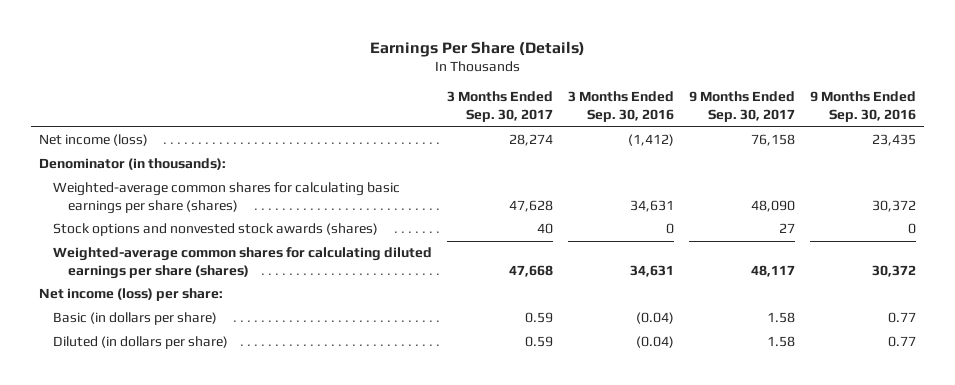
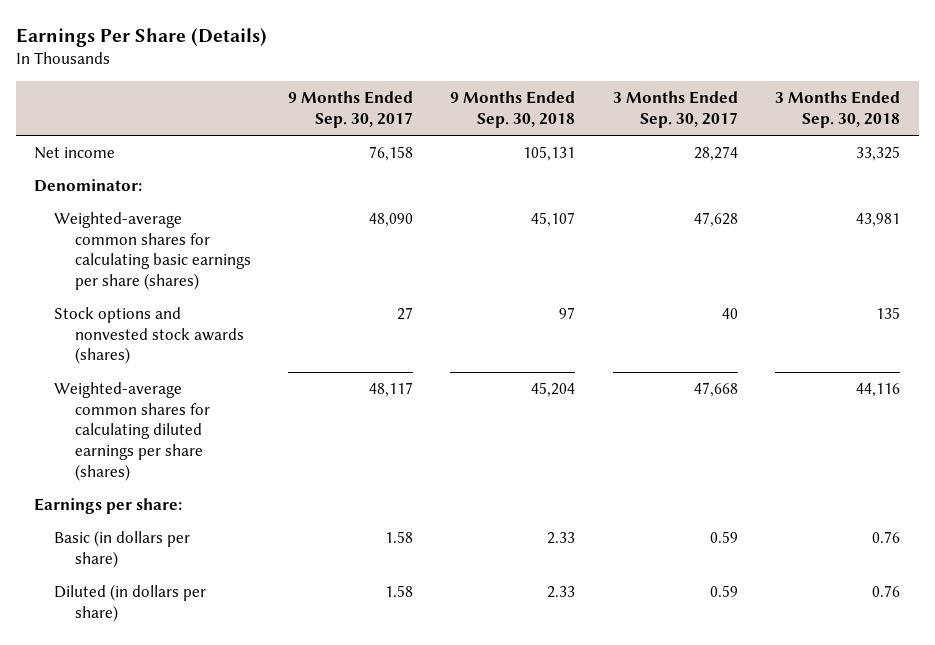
- | 3 Months Ended Sep. 30, 2017 | 3 Months Ended Sep. 30, 2016 | 9 Months Ended Sep. 30, 2017 | 9 Months Ended Sep. 30, 2016
+ | 9 Months Ended Sep. 30, 2017 | 9 Months Ended Sep. 30, 2018 | 3 Months Ended Sep. 30, 2017 | 3 Months Ended Sep. 30, 2018
- Net income (loss) | 28,274 | (1,412) | 76,158 | 23,435
- Denominator (in thousands):
+ Net income | 76,158 | 105,131 | 28,274 | 33,325
+ Denominator:
- Net income (loss) per share:
+ Earnings per share:

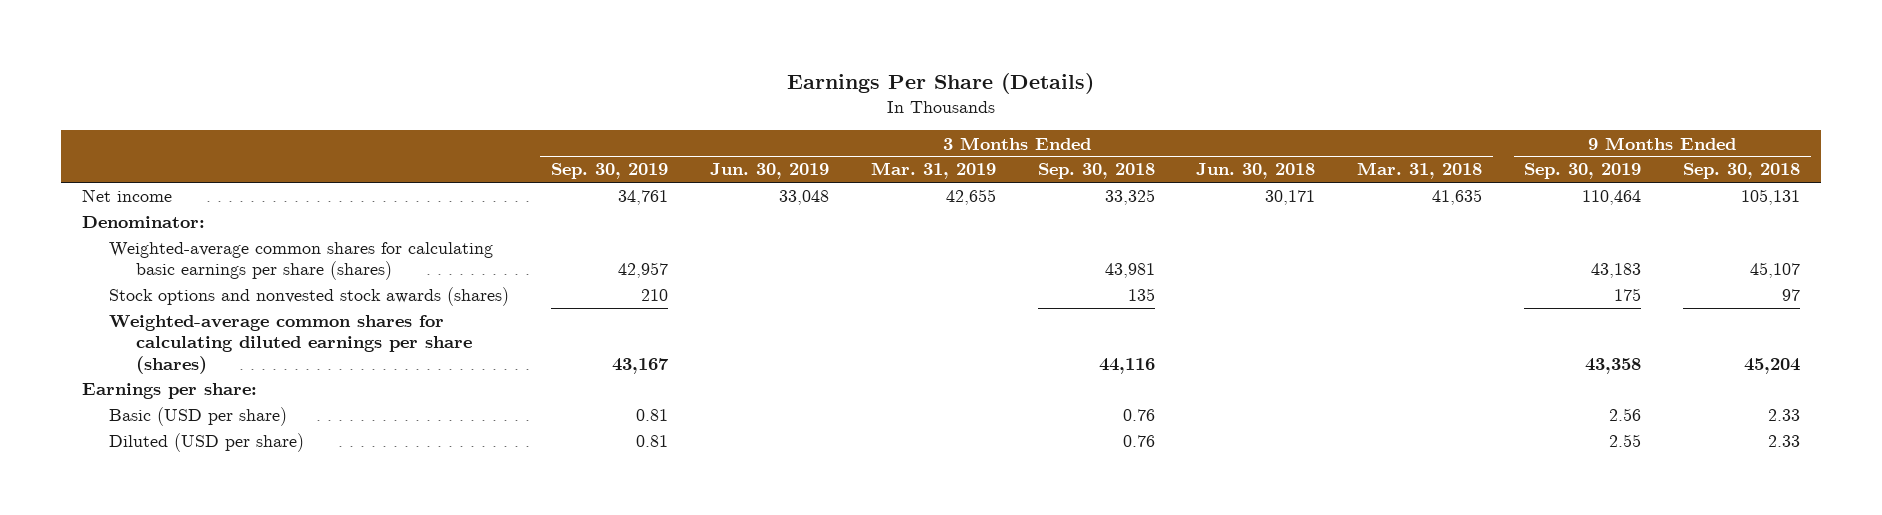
- | 9 Months Ended Sep. 30, 2017 | 9 Months Ended Sep. 30, 2018 | 3 Months Ended Sep. 30, 2017 | 3 Months Ended Sep. 30, 2018
+ | 3 Months Ended Sep. 30, 2019 | 3 Months Ended Jun. 30, 2019 | 3 Months Ended Mar. 31, 2019 | 3 Months Ended Sep. 30, 2018 | 3 Months Ended Jun. 30, 2018 | 3 Months Ended Mar. 31, 2018 | 9 Months Ended Sep. 30, 2019 | 9 Months Ended Sep. 30, 2018
- Basic (in dollars per share) | 1.58 | 2.33 | 0.59 | 0.76
- Diluted (in dollars per share) | 1.58 | 2.33 | 0.59 | 0.76
+ Basic (USD per share) | 0.81 | | | 0.76 | | | 2.56 | 2.33
+ Diluted (USD per share) | 0.81 | | | 0.76 | | | 2.55 | 2.33

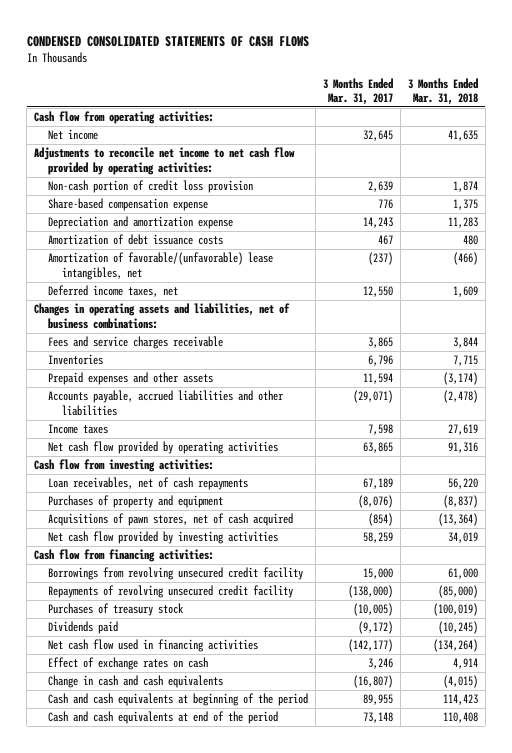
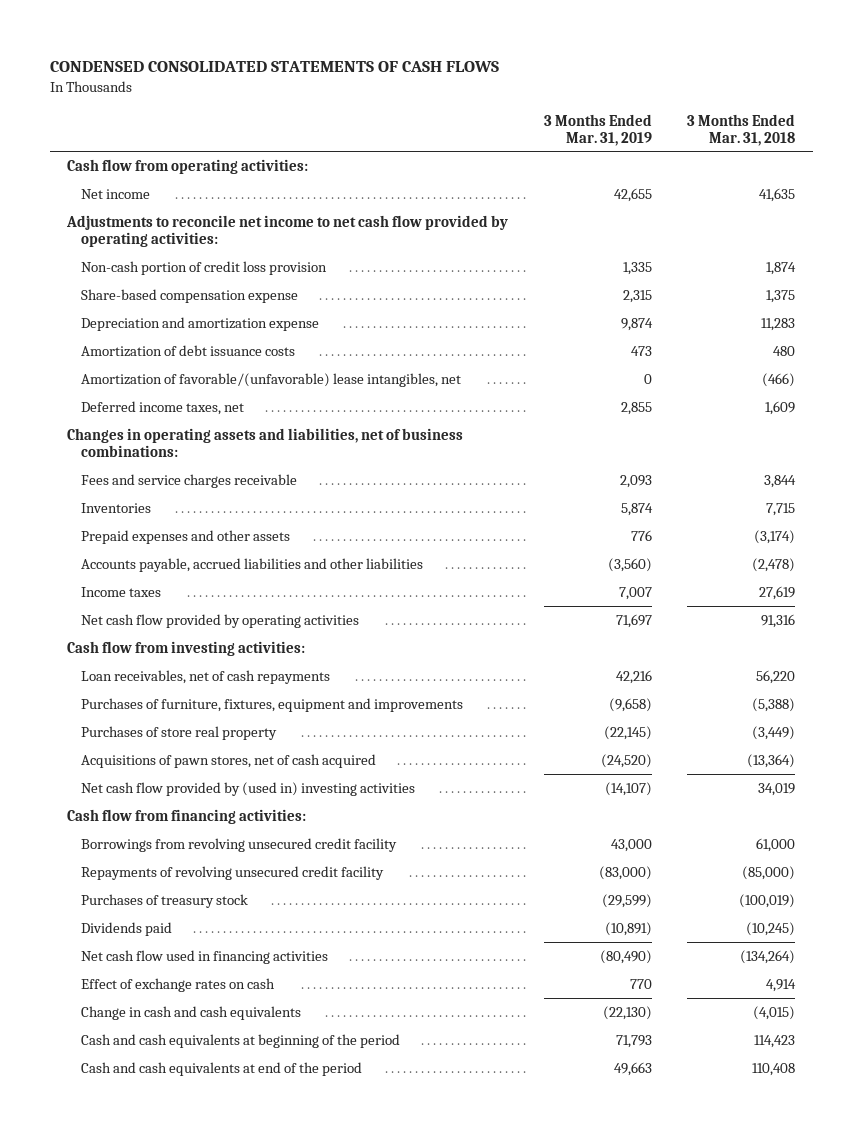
- | 3 Months Ended Mar. 31, 2017 | 3 Months Ended Mar. 31, 2018
+ | 3 Months Ended Mar. 31, 2019 | 3 Months Ended Mar. 31, 2018
- Purchases of property and equipment | (8,076) | (8,837)
+ Purchases of furniture, fixtures, equipment and improvements | (9,658) | (5,388)
+ Purchases of store real property | (22,145) | (3,449)
- Net cash flow provided by investing activities | 58,259 | 34,019
+ Net cash flow provided by (used in) investing activities | (14,107) | 34,019

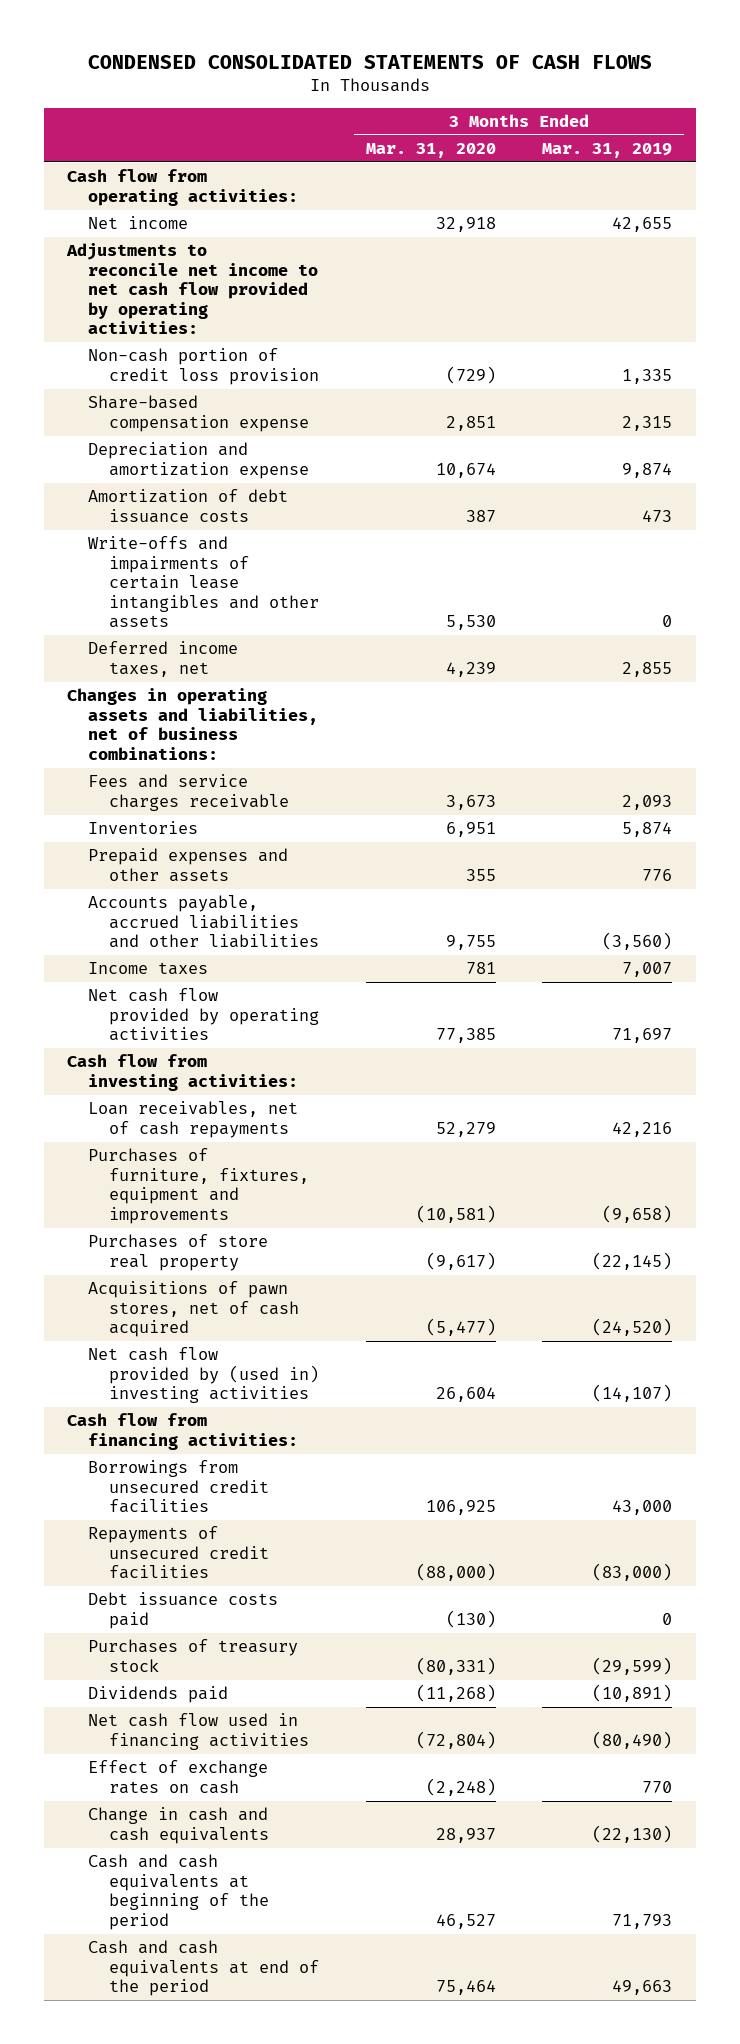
- | 3 Months Ended Mar. 31, 2019 | 3 Months Ended Mar. 31, 2018
+ | 3 Months Ended Mar. 31, 2020 | 3 Months Ended Mar. 31, 2019
- Amortization of favorable/(unfavorable) lease intangibles, net | 0 | (466)
+ Write-offs and impairments of certain lease intangibles and other assets | 5,530 | 0
- Borrowings from revolving unsecured credit facility | 43,000 | 61,000
- Repayments of revolving unsecured credit facility | (83,000) | (85,000)
+ Borrowings from unsecured credit facilities | 106,925 | 43,000
+ Repayments of unsecured credit facilities | (88,000) | (83,000)
+ Debt issuance costs paid | (130) | 0

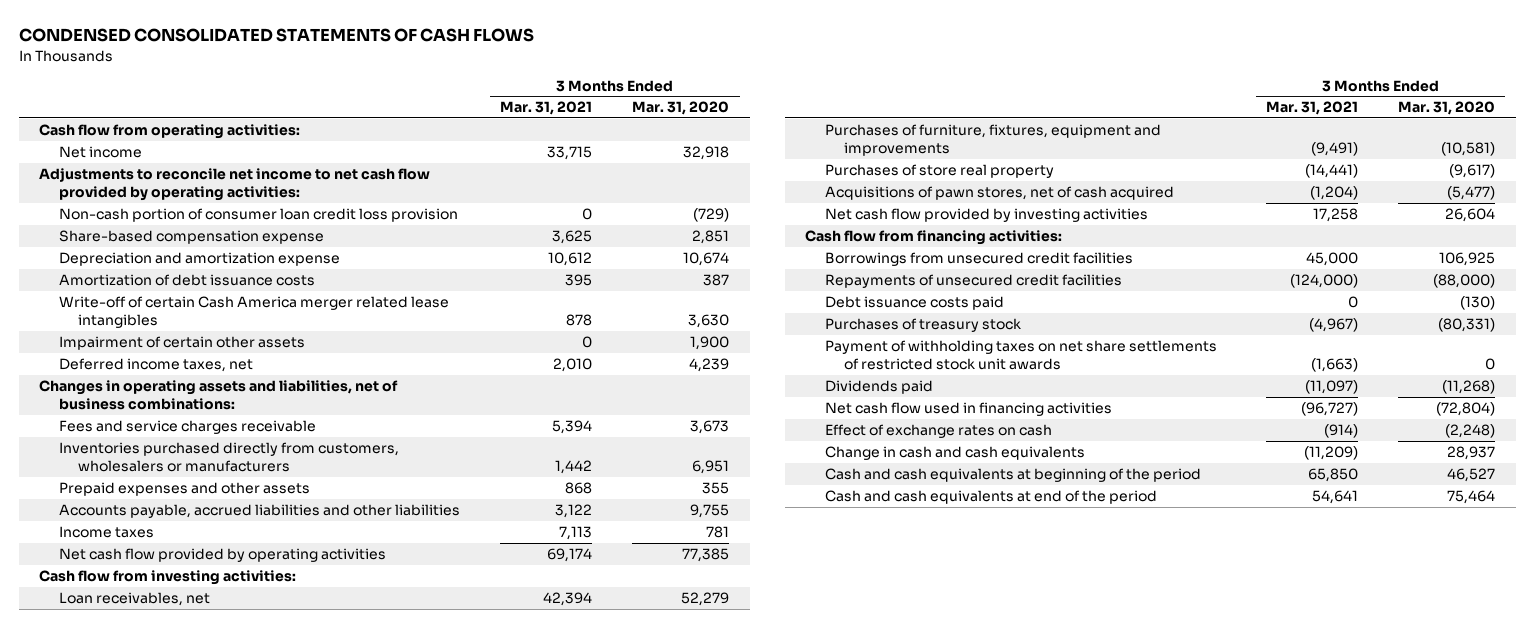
- | 3 Months Ended Mar. 31, 2020 | 3 Months Ended Mar. 31, 2019
+ | 3 Months Ended Mar. 31, 2021 | 3 Months Ended Mar. 31, 2020
- Non-cash portion of credit loss provision | (729) | 1,335
+ Non-cash portion of consumer loan credit loss provision | 0 | (729)
- Write-offs and impairments of certain lease intangibles and other assets | 5,530 | 0
+ Write-off of certain Cash America merger related lease intangibles | 878 | 3,630
+ Impairment of certain other assets | 0 | 1,900
- Inventories | 6,951 | 5,874
+ Inventories purchased directly from customers, wholesalers or manufacturers | 1,442 | 6,951
- Loan receivables, net of cash repayments | 52,279 | 42,216
+ Loan receivables, net | 42,394 | 52,279
- Net cash flow provided by (used in) investing activities | 26,604 | (14,107)
+ Net cash flow provided by investing activities | 17,258 | 26,604
+ Payment of withholding taxes on net share settlements of restricted stock unit awards | (1,663) | 0

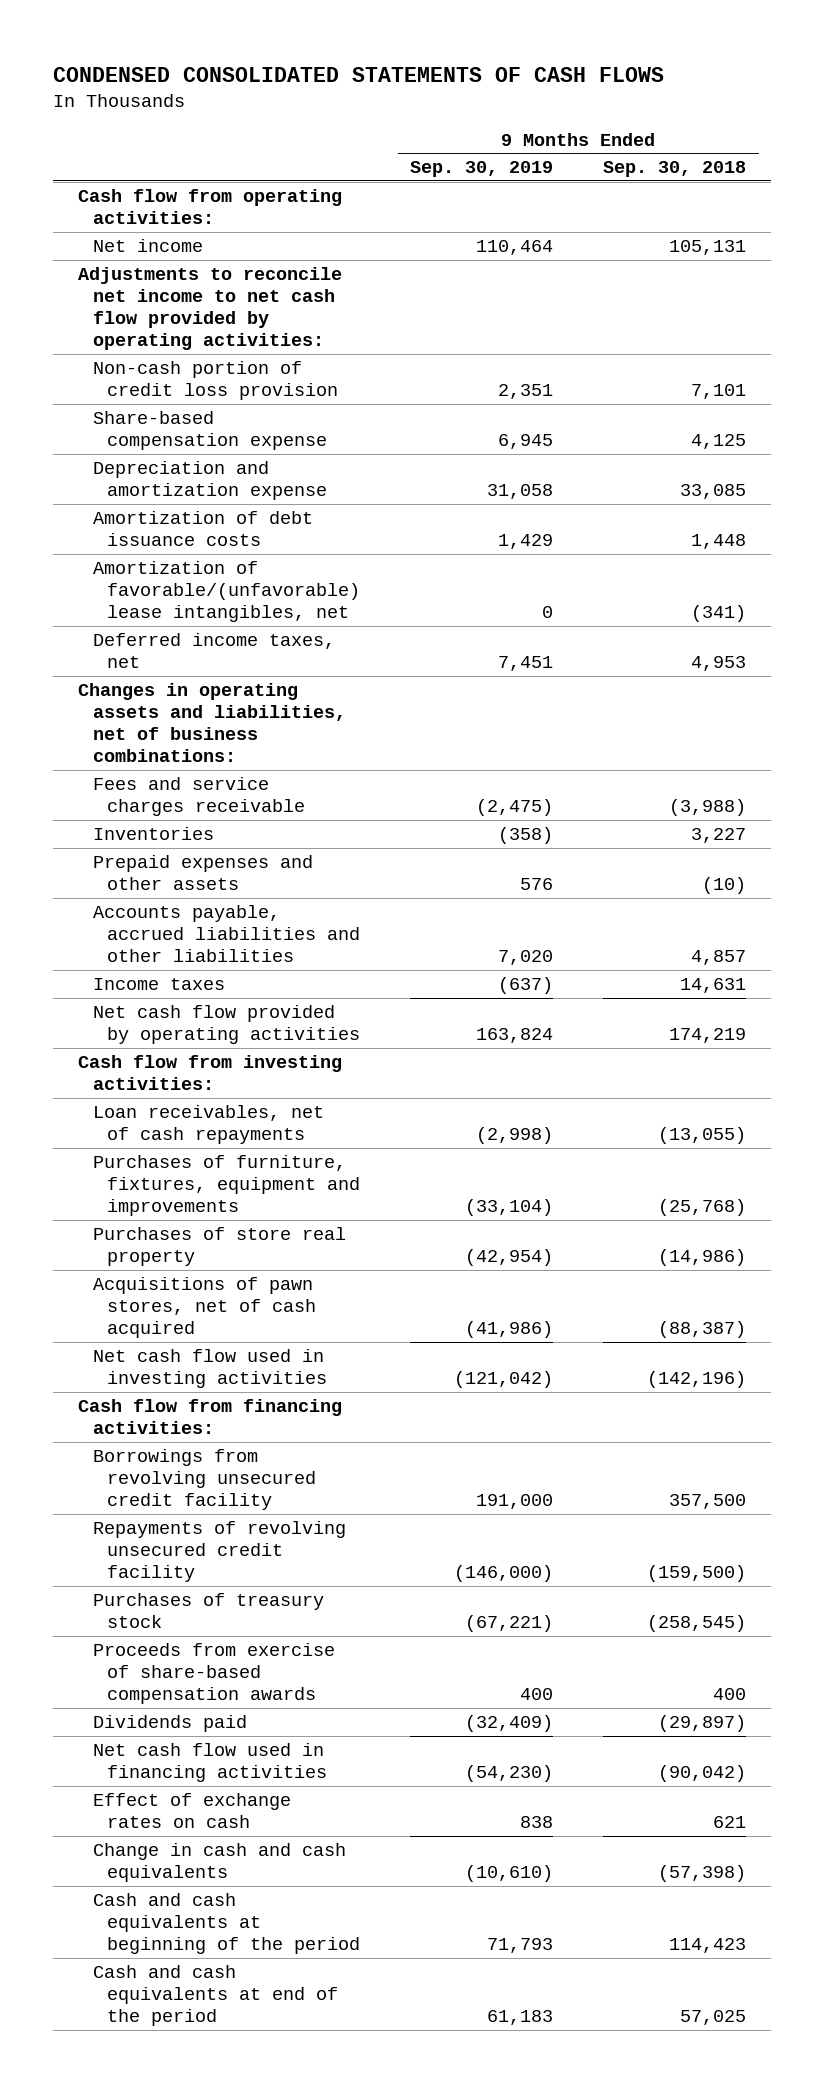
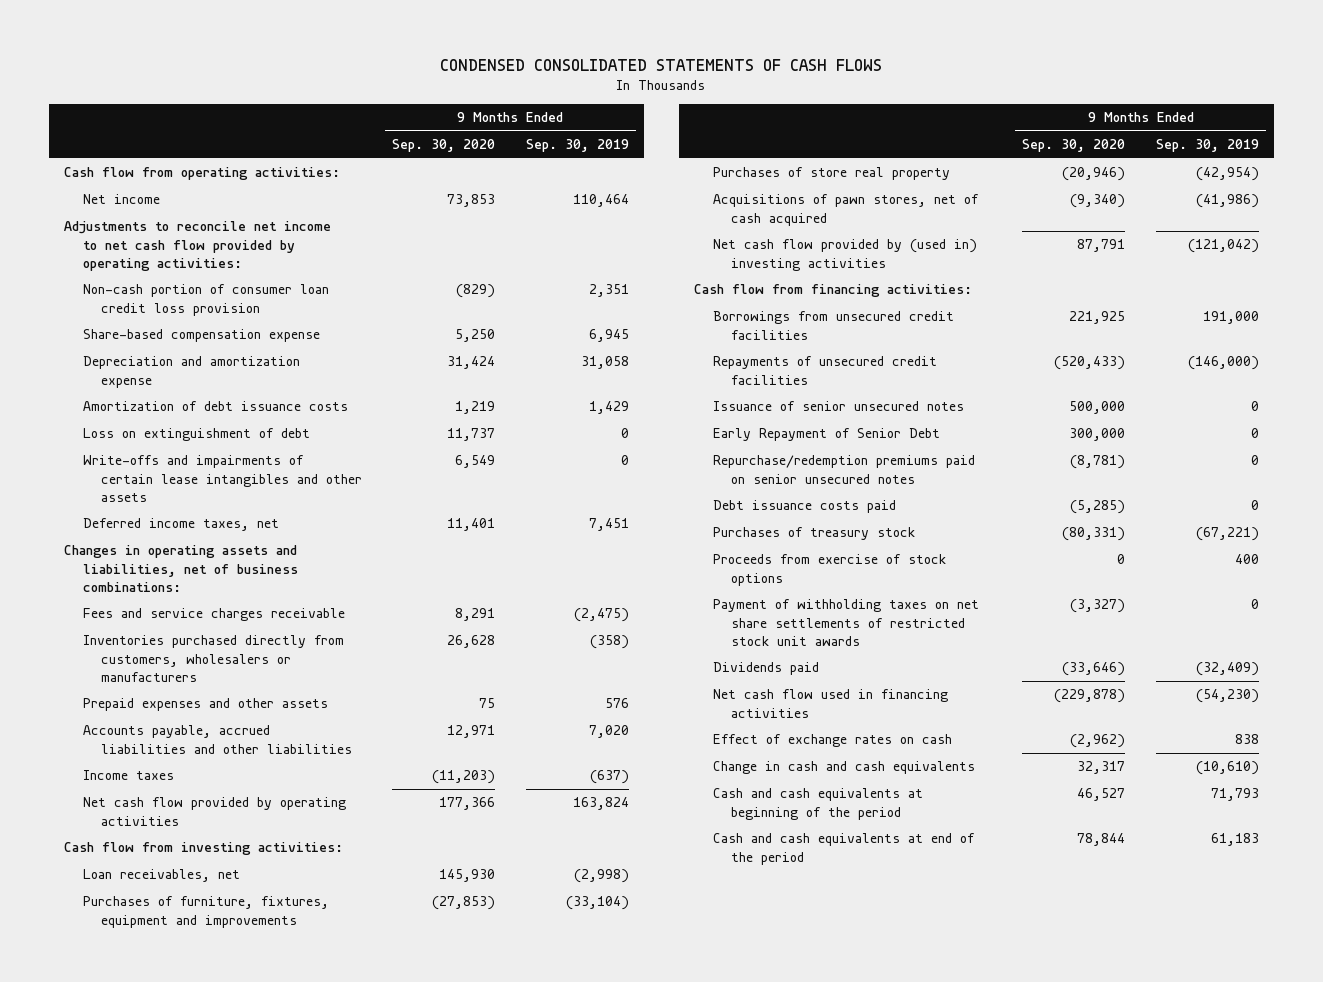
- | 9 Months Ended Sep. 30, 2019 | 9 Months Ended Sep. 30, 2018
+ | 9 Months Ended Sep. 30, 2020 | 9 Months Ended Sep. 30, 2019
- Non-cash portion of credit loss provision | 2,351 | 7,101
+ Non-cash portion of consumer loan credit loss provision | (829) | 2,351
- Amortization of favorable/(unfavorable) lease intangibles, net | 0 | (341)
+ Loss on extinguishment of debt | 11,737 | 0
+ Write-offs and impairments of certain lease intangibles and other assets | 6,549 | 0
- Inventories | (358) | 3,227
+ Inventories purchased directly from customers, wholesalers or manufacturers | 26,628 | (358)
- Loan receivables, net of cash repayments | (2,998) | (13,055)
+ Loan receivables, net | 145,930 | (2,998)
- Net cash flow used in investing activities | (121,042) | (142,196)
+ Net cash flow provided by (used in) investing activities | 87,791 | (121,042)
- Borrowings from revolving unsecured credit facility | 191,000 | 357,500
- Repayments of revolving unsecured credit facility | (146,000) | (159,500)
+ Borrowings from unsecured credit facilities | 221,925 | 191,000
+ Repayments of unsecured credit facilities | (520,433) | (146,000)
+ Issuance of senior unsecured notes | 500,000 | 0
+ Early Repayment of Senior Debt | 300,000 | 0
+ Repurchase/redemption premiums paid on senior unsecured notes | (8,781) | 0
+ Debt issuance costs paid | (5,285) | 0
- Proceeds from exercise of share-based compensation awards | 400 | 400
+ Proceeds from exercise of stock options | 0 | 400
+ Payment of withholding taxes on net share settlements of restricted stock unit awards | (3,327) | 0

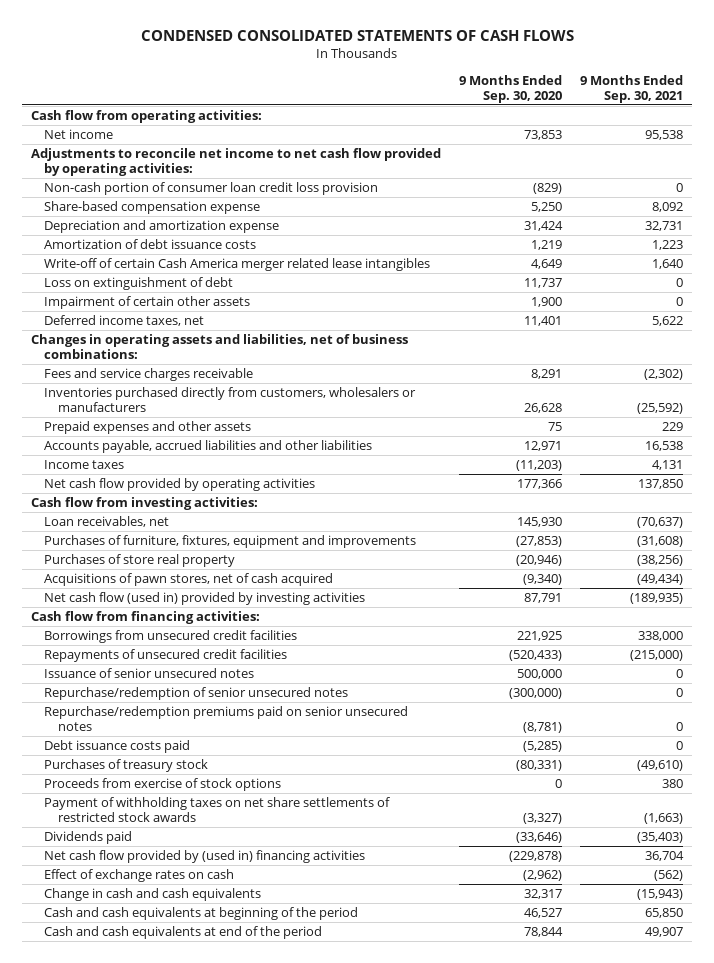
- | 9 Months Ended Sep. 30, 2020 | 9 Months Ended Sep. 30, 2019
+ | 9 Months Ended Sep. 30, 2020 | 9 Months Ended Sep. 30, 2021
+ Write-off of certain Cash America merger related lease intangibles | 4,649 | 1,640
- Write-offs and impairments of certain lease intangibles and other assets | 6,549 | 0
+ Impairment of certain other assets | 1,900 | 0
- Net cash flow provided by (used in) investing activities | 87,791 | (121,042)
+ Net cash flow (used in) provided by investing activities | 87,791 | (189,935)
- Early Repayment of Senior Debt | 300,000 | 0
+ Repurchase/redemption of senior unsecured notes | (300,000) | 0
- Payment of withholding taxes on net share settlements of restricted stock unit awards | (3,327) | 0
+ Payment of withholding taxes on net share settlements of restricted stock awards | (3,327) | (1,663)
- Net cash flow used in financing activities | (229,878) | (54,230)
+ Net cash flow provided by (used in) financing activities | (229,878) | 36,704

